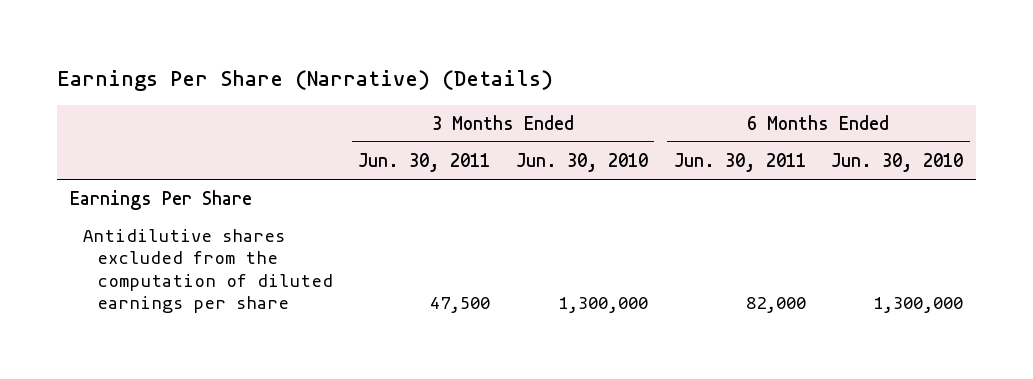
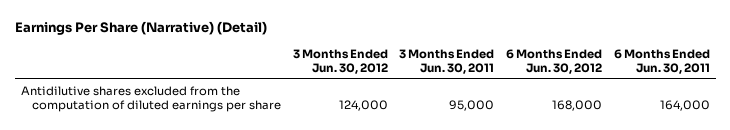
- Earnings Per Share (Narrative) (Details)
+ Earnings Per Share (Narrative) (Detail)
- | 3 Months Ended Jun. 30, 2011 | 3 Months Ended Jun. 30, 2010 | 6 Months Ended Jun. 30, 2011 | 6 Months Ended Jun. 30, 2010
+ | 3 Months Ended Jun. 30, 2012 | 3 Months Ended Jun. 30, 2011 | 6 Months Ended Jun. 30, 2012 | 6 Months Ended Jun. 30, 2011
- Earnings Per Share
- Antidilutive shares excluded from the computation of diluted earnings per share | 47,500 | 1,300,000 | 82,000 | 1,300,000
+ Antidilutive shares excluded from the computation of diluted earnings per share | 124,000 | 95,000 | 168,000 | 164,000

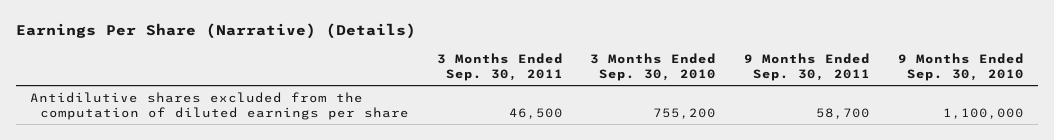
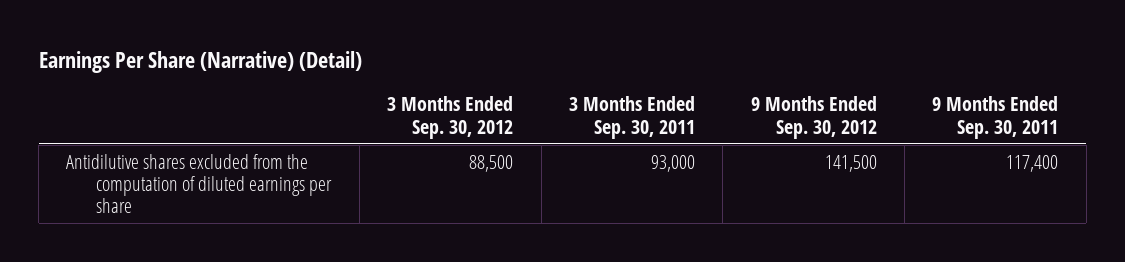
- Earnings Per Share (Narrative) (Details)
+ Earnings Per Share (Narrative) (Detail)
- | 3 Months Ended Sep. 30, 2011 | 3 Months Ended Sep. 30, 2010 | 9 Months Ended Sep. 30, 2011 | 9 Months Ended Sep. 30, 2010
+ | 3 Months Ended Sep. 30, 2012 | 3 Months Ended Sep. 30, 2011 | 9 Months Ended Sep. 30, 2012 | 9 Months Ended Sep. 30, 2011
- Antidilutive shares excluded from the computation of diluted earnings per share | 46,500 | 755,200 | 58,700 | 1,100,000
+ Antidilutive shares excluded from the computation of diluted earnings per share | 88,500 | 93,000 | 141,500 | 117,400

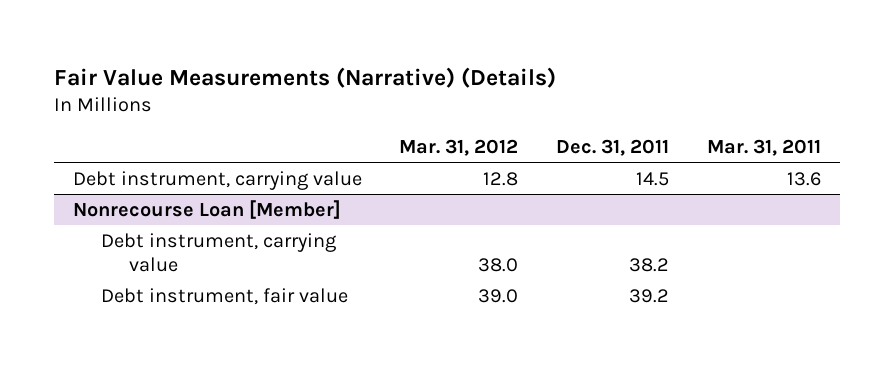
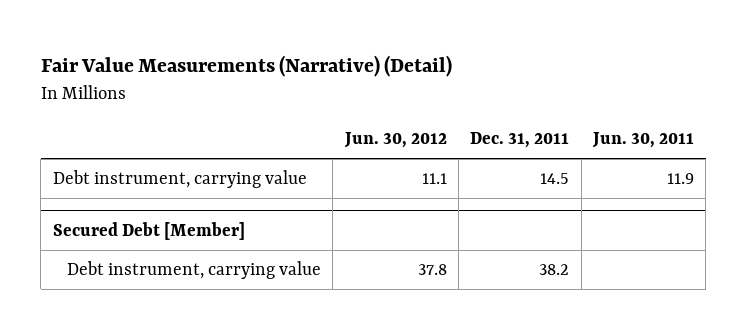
- Fair Value Measurements (Narrative) (Details)
+ Fair Value Measurements (Narrative) (Detail)
- | Mar. 31, 2012 | Dec. 31, 2011 | Mar. 31, 2011
+ | Jun. 30, 2012 | Dec. 31, 2011 | Jun. 30, 2011
- Nonrecourse Loan [Member]
+ Secured Debt [Member]
- Debt instrument, fair value | 39.0 | 39.2 |

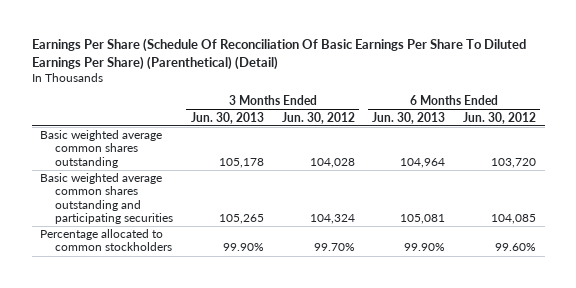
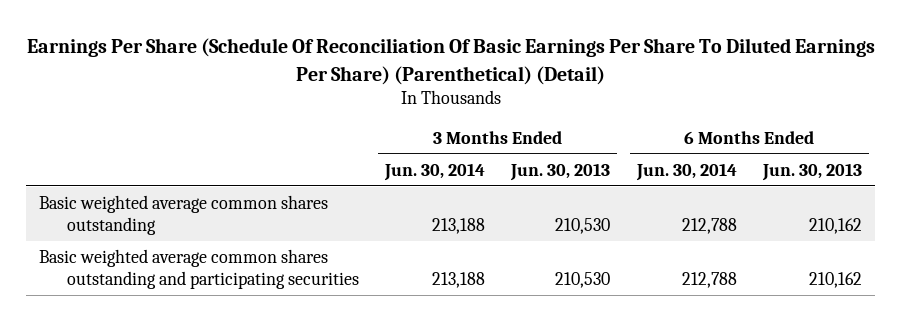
- | 3 Months Ended Jun. 30, 2013 | 3 Months Ended Jun. 30, 2012 | 6 Months Ended Jun. 30, 2013 | 6 Months Ended Jun. 30, 2012
+ | 3 Months Ended Jun. 30, 2014 | 3 Months Ended Jun. 30, 2013 | 6 Months Ended Jun. 30, 2014 | 6 Months Ended Jun. 30, 2013
- Basic weighted average common shares outstanding | 105,178 | 104,028 | 104,964 | 103,720
- Basic weighted average common shares outstanding and participating securities | 105,265 | 104,324 | 105,081 | 104,085
- Percentage allocated to common stockholders | 99.90% | 99.70% | 99.90% | 99.60%
+ Basic weighted average common shares outstanding | 213,188 | 210,530 | 212,788 | 210,162
+ Basic weighted average common shares outstanding and participating securities | 213,188 | 210,530 | 212,788 | 210,162

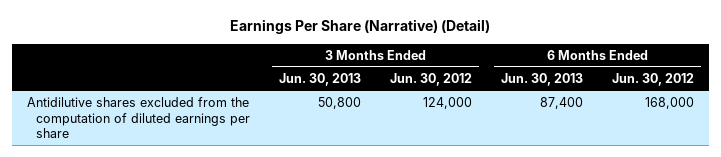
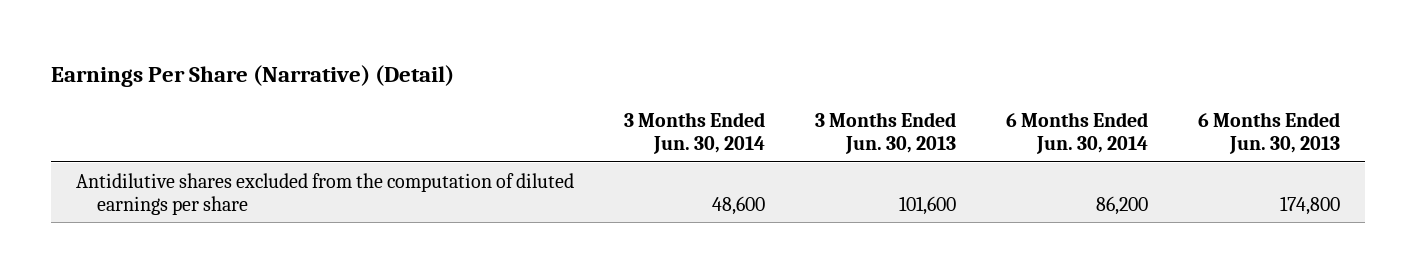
- | 3 Months Ended Jun. 30, 2013 | 3 Months Ended Jun. 30, 2012 | 6 Months Ended Jun. 30, 2013 | 6 Months Ended Jun. 30, 2012
+ | 3 Months Ended Jun. 30, 2014 | 3 Months Ended Jun. 30, 2013 | 6 Months Ended Jun. 30, 2014 | 6 Months Ended Jun. 30, 2013
- Antidilutive shares excluded from the computation of diluted earnings per share | 50,800 | 124,000 | 87,400 | 168,000
+ Antidilutive shares excluded from the computation of diluted earnings per share | 48,600 | 101,600 | 86,200 | 174,800

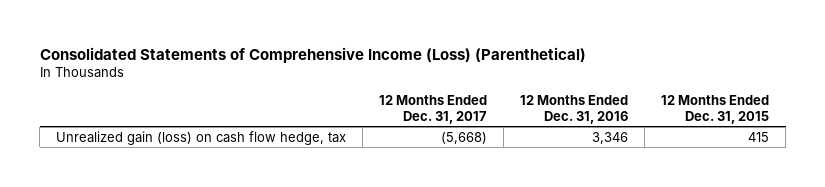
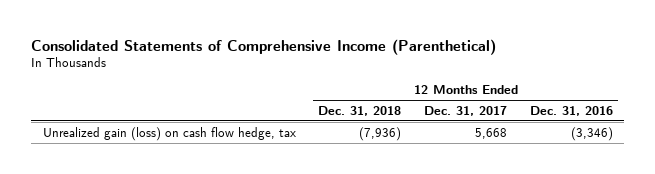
- Consolidated Statements of Comprehensive Income (Loss) (Parenthetical)
+ Consolidated Statements of Comprehensive Income (Parenthetical)
- | 12 Months Ended Dec. 31, 2017 | 12 Months Ended Dec. 31, 2016 | 12 Months Ended Dec. 31, 2015
+ | 12 Months Ended Dec. 31, 2018 | 12 Months Ended Dec. 31, 2017 | 12 Months Ended Dec. 31, 2016
- Unrealized gain (loss) on cash flow hedge, tax | (5,668) | 3,346 | 415
+ Unrealized gain (loss) on cash flow hedge, tax | (7,936) | 5,668 | (3,346)

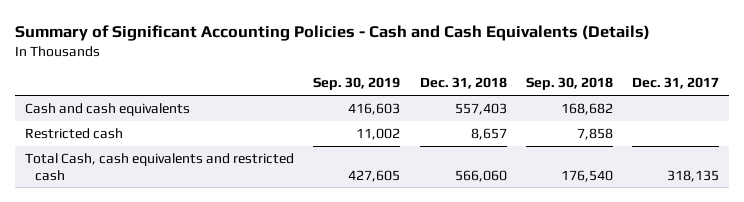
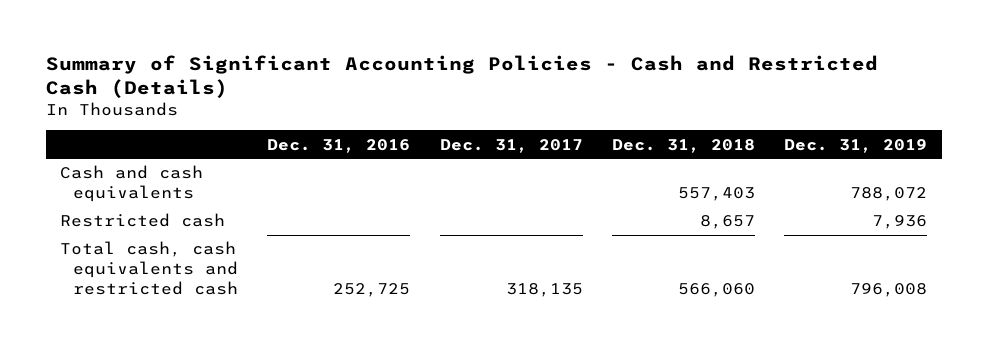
- Summary of Significant Accounting Policies - Cash and Cash Equivalents (Details)
+ Summary of Significant Accounting Policies - Cash and Restricted Cash (Details)
- | Sep. 30, 2019 | Dec. 31, 2018 | Sep. 30, 2018 | Dec. 31, 2017
+ | Dec. 31, 2016 | Dec. 31, 2017 | Dec. 31, 2018 | Dec. 31, 2019
- Total Cash, cash equivalents and restricted cash | 427,605 | 566,060 | 176,540 | 318,135
+ Total cash, cash equivalents and restricted cash | 252,725 | 318,135 | 566,060 | 796,008

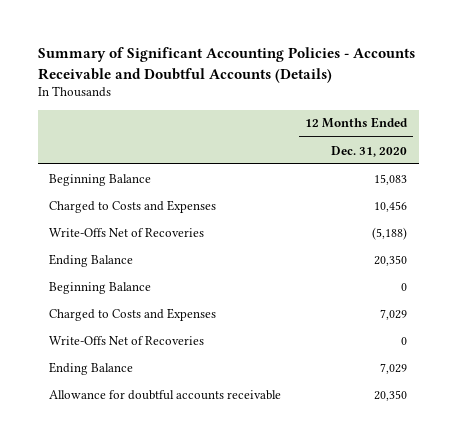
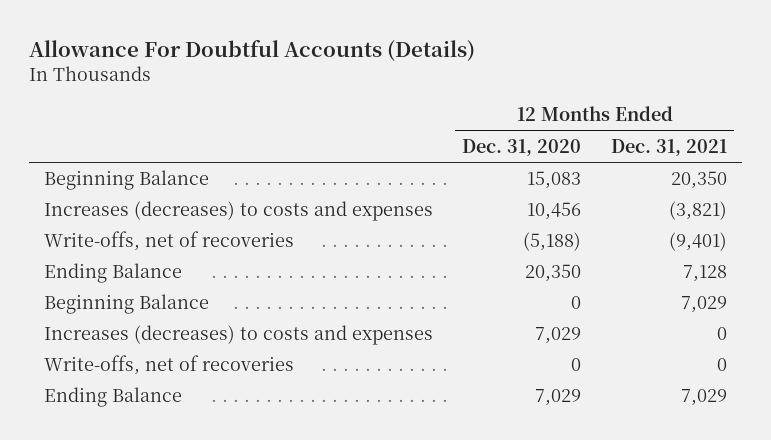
- Summary of Significant Accounting Policies - Accounts Receivable and Doubtful Accounts (Details)
+ Allowance For Doubtful Accounts (Details)
- | 12 Months Ended Dec. 31, 2020
+ | 12 Months Ended Dec. 31, 2020 | 12 Months Ended Dec. 31, 2021
- Charged to Costs and Expenses | 10,456
- Write-Offs Net of Recoveries | (5,188)
+ Increases (decreases) to costs and expenses | 10,456 | (3,821)
+ Write-offs, net of recoveries | (5,188) | (9,401)
- Charged to Costs and Expenses | 7,029
- Write-Offs Net of Recoveries | 0
+ Increases (decreases) to costs and expenses | 7,029 | 0
+ Write-offs, net of recoveries | 0 | 0
- Allowance for doubtful accounts receivable | 20,350

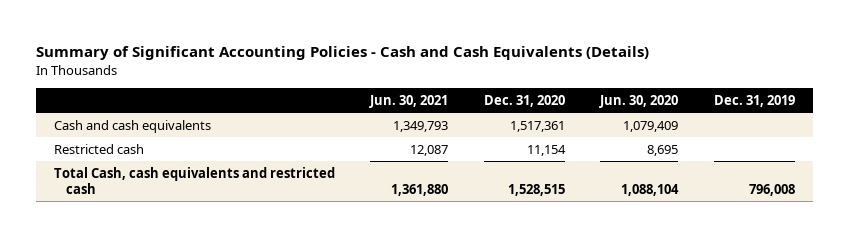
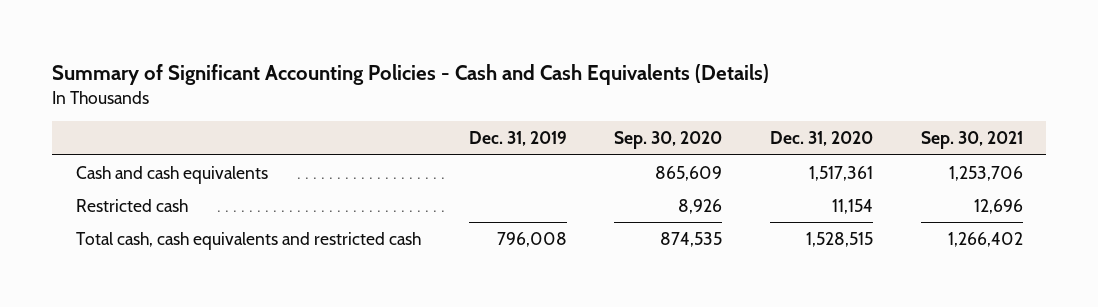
- | Jun. 30, 2021 | Dec. 31, 2020 | Jun. 30, 2020 | Dec. 31, 2019
+ | Dec. 31, 2019 | Sep. 30, 2020 | Dec. 31, 2020 | Sep. 30, 2021
- Total Cash, cash equivalents and restricted cash | 1,361,880 | 1,528,515 | 1,088,104 | 796,008
+ Total cash, cash equivalents and restricted cash | 796,008 | 874,535 | 1,528,515 | 1,266,402

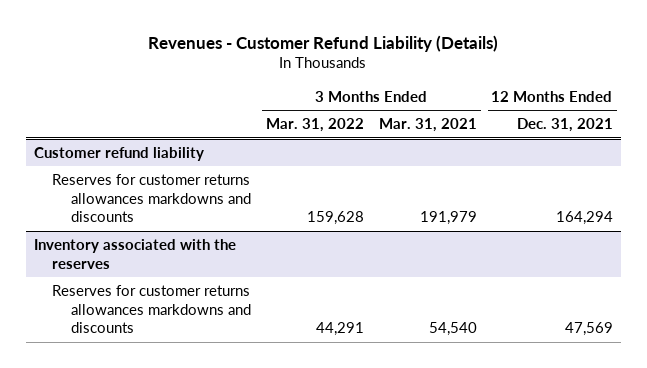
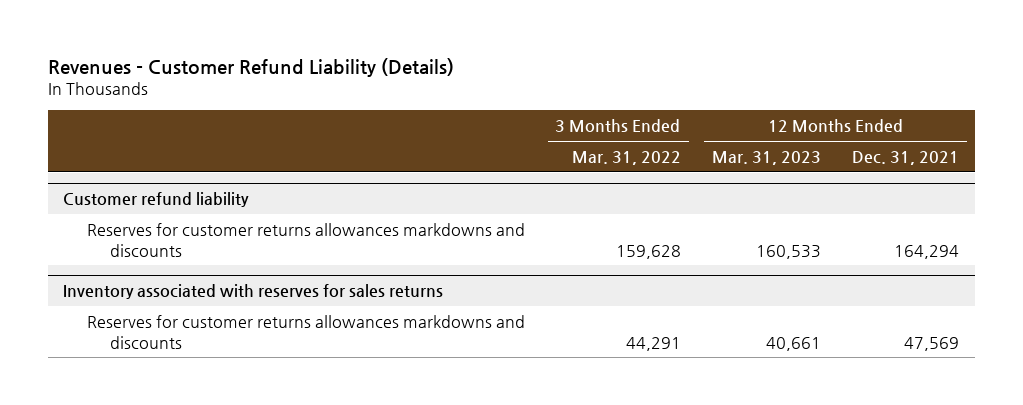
- | 3 Months Ended Mar. 31, 2022 | 3 Months Ended Mar. 31, 2021 | 12 Months Ended Dec. 31, 2021
+ | 3 Months Ended Mar. 31, 2022 | 12 Months Ended Mar. 31, 2023 | 12 Months Ended Dec. 31, 2021
- Inventory associated with the reserves
+ Inventory associated with reserves for sales returns

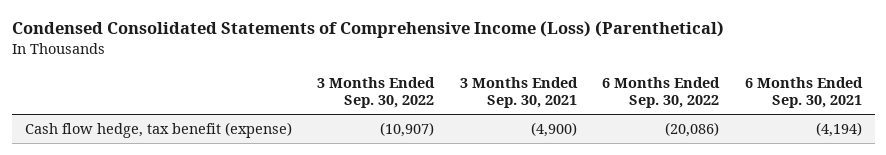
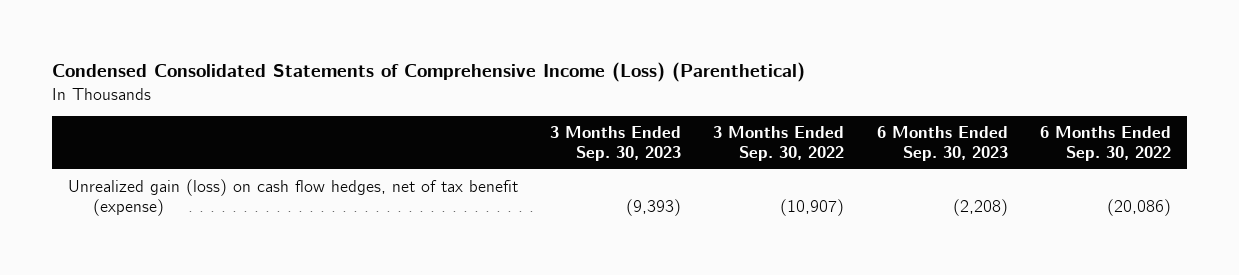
- | 3 Months Ended Sep. 30, 2022 | 3 Months Ended Sep. 30, 2021 | 6 Months Ended Sep. 30, 2022 | 6 Months Ended Sep. 30, 2021
+ | 3 Months Ended Sep. 30, 2023 | 3 Months Ended Sep. 30, 2022 | 6 Months Ended Sep. 30, 2023 | 6 Months Ended Sep. 30, 2022
- Cash flow hedge, tax benefit (expense) | (10,907) | (4,900) | (20,086) | (4,194)
+ Unrealized gain (loss) on cash flow hedges, net of tax benefit (expense) | (9,393) | (10,907) | (2,208) | (20,086)

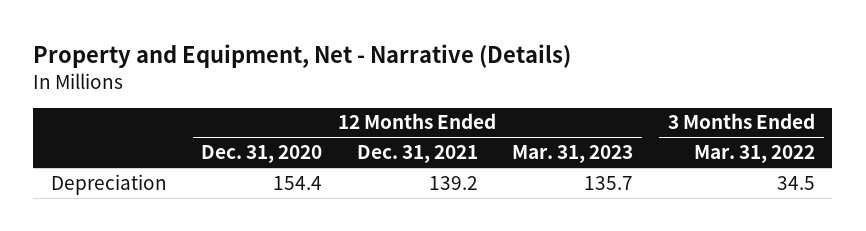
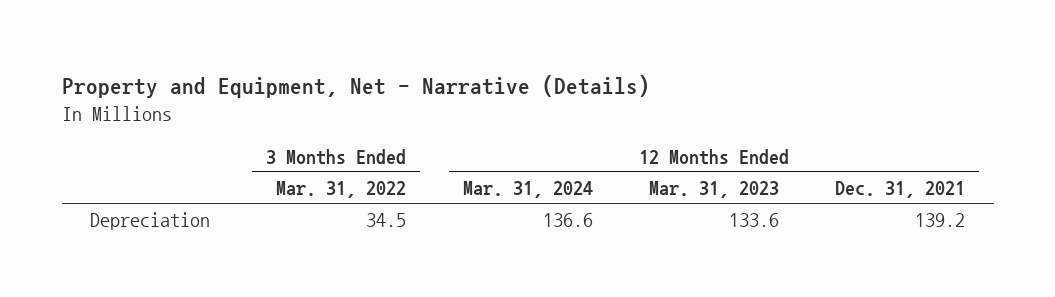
- | 12 Months Ended Dec. 31, 2020 | 12 Months Ended Dec. 31, 2021 | 12 Months Ended Mar. 31, 2023 | 3 Months Ended Mar. 31, 2022
+ | 3 Months Ended Mar. 31, 2022 | 12 Months Ended Mar. 31, 2024 | 12 Months Ended Mar. 31, 2023 | 12 Months Ended Dec. 31, 2021
- Depreciation | 154.4 | 139.2 | 135.7 | 34.5
+ Depreciation | 34.5 | 136.6 | 133.6 | 139.2

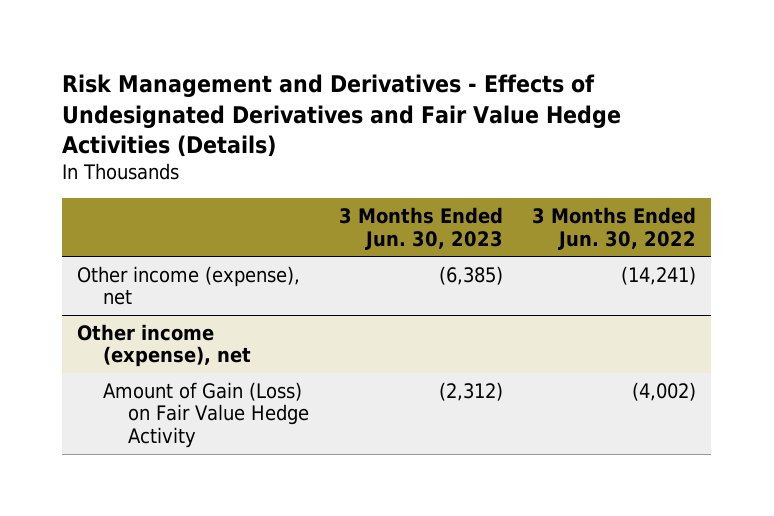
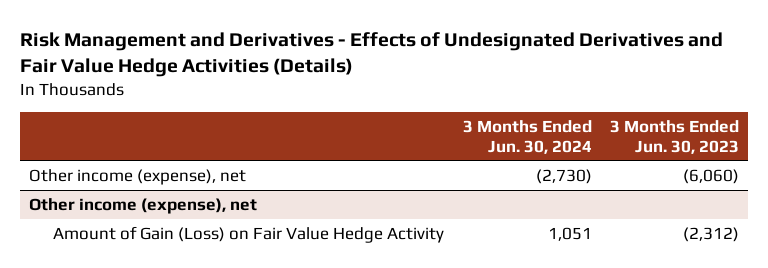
- | 3 Months Ended Jun. 30, 2023 | 3 Months Ended Jun. 30, 2022
+ | 3 Months Ended Jun. 30, 2024 | 3 Months Ended Jun. 30, 2023
- Other income (expense), net | (6,385) | (14,241)
+ Other income (expense), net | (2,730) | (6,060)

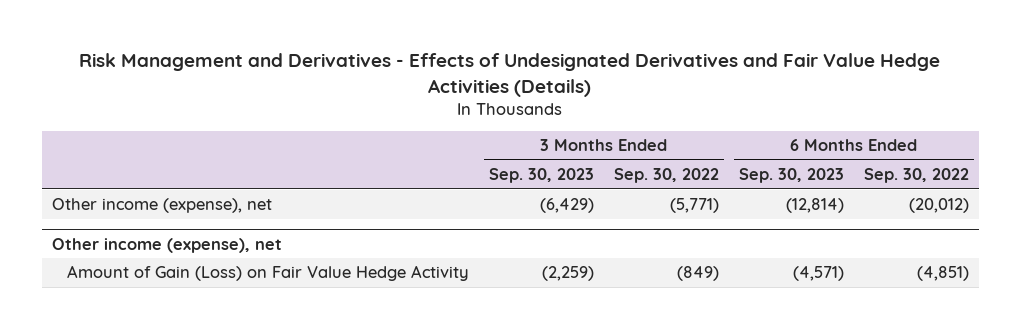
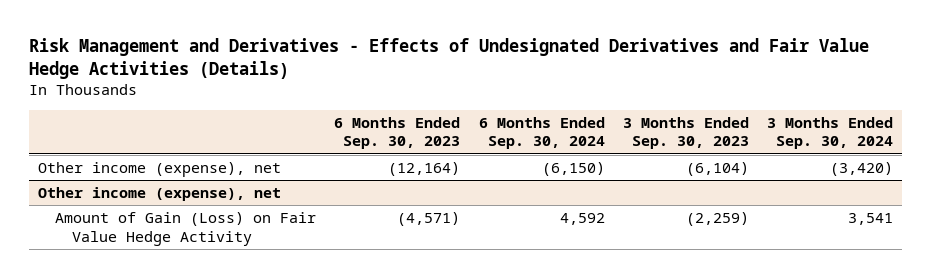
- | 3 Months Ended Sep. 30, 2023 | 3 Months Ended Sep. 30, 2022 | 6 Months Ended Sep. 30, 2023 | 6 Months Ended Sep. 30, 2022
+ | 6 Months Ended Sep. 30, 2023 | 6 Months Ended Sep. 30, 2024 | 3 Months Ended Sep. 30, 2023 | 3 Months Ended Sep. 30, 2024
- Other income (expense), net | (6,429) | (5,771) | (12,814) | (20,012)
+ Other income (expense), net | (12,164) | (6,150) | (6,104) | (3,420)

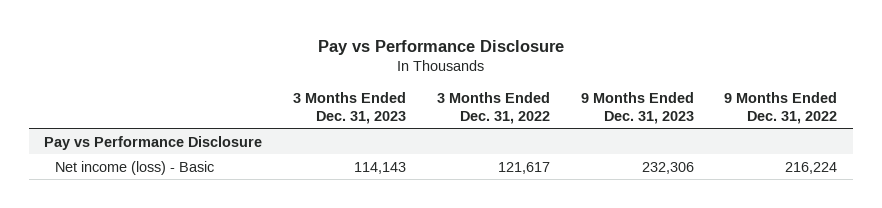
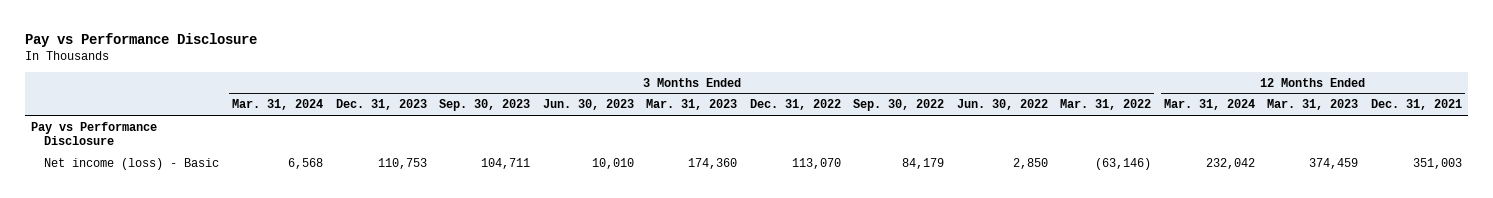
- | 3 Months Ended Dec. 31, 2023 | 3 Months Ended Dec. 31, 2022 | 9 Months Ended Dec. 31, 2023 | 9 Months Ended Dec. 31, 2022
+ | 3 Months Ended Mar. 31, 2024 | 3 Months Ended Dec. 31, 2023 | 3 Months Ended Sep. 30, 2023 | 3 Months Ended Jun. 30, 2023 | 3 Months Ended Mar. 31, 2023 | 3 Months Ended Dec. 31, 2022 | 3 Months Ended Sep. 30, 2022 | 3 Months Ended Jun. 30, 2022 | 3 Months Ended Mar. 31, 2022 | 12 Months Ended Mar. 31, 2024 | 12 Months Ended Mar. 31, 2023 | 12 Months Ended Dec. 31, 2021
- Net income (loss) - Basic | 114,143 | 121,617 | 232,306 | 216,224
+ Net income (loss) - Basic | 6,568 | 110,753 | 104,711 | 10,010 | 174,360 | 113,070 | 84,179 | 2,850 | (63,146) | 232,042 | 374,459 | 351,003

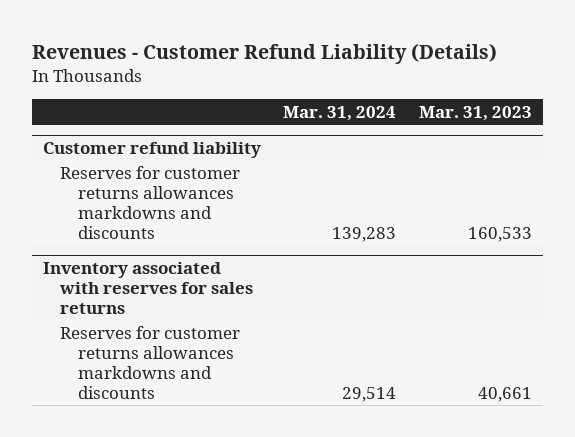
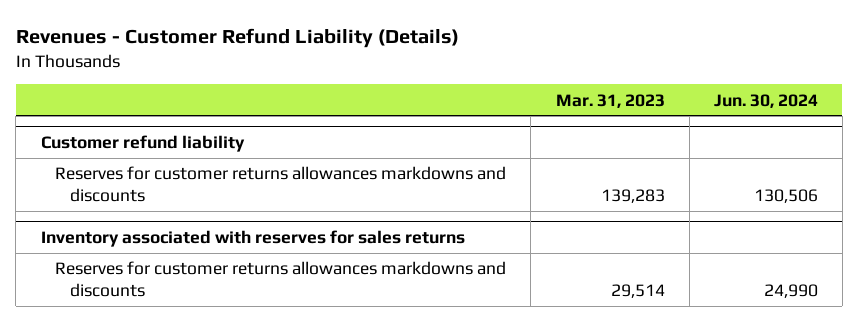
- | Mar. 31, 2024 | Mar. 31, 2023
+ | Mar. 31, 2023 | Jun. 30, 2024
@ Customer refund liability
- Reserves for customer returns allowances markdowns and discounts | 139,283 | 160,533
+ Reserves for customer returns allowances markdowns and discounts | 139,283 | 130,506
@ Inventory associated with reserves for sales returns
- Reserves for customer returns allowances markdowns and discounts | 29,514 | 40,661
+ Reserves for customer returns allowances markdowns and discounts | 29,514 | 24,990

